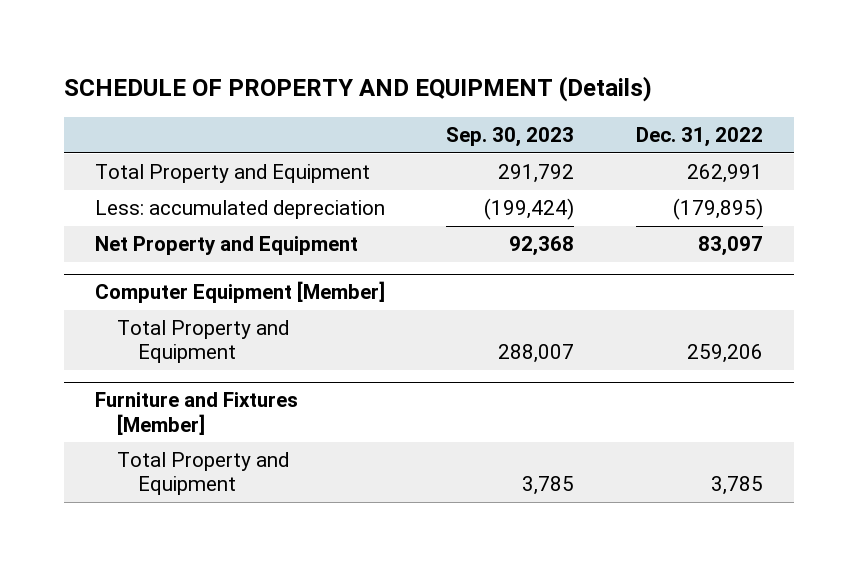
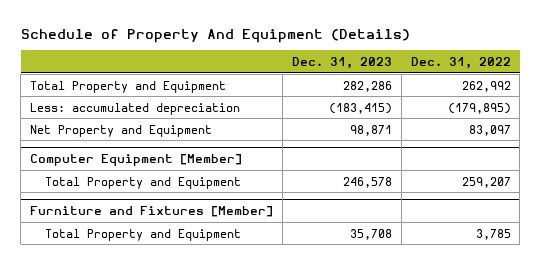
- SCHEDULE OF PROPERTY AND EQUIPMENT (Details)
+ Schedule of Property And Equipment (Details)
- | Sep. 30, 2023 | Dec. 31, 2022
+ | Dec. 31, 2023 | Dec. 31, 2022
- Total Property and Equipment | 291,792 | 262,991
+ Total Property and Equipment | 282,286 | 262,992
@ Computer Equipment [Member]
- Total Property and Equipment | 288,007 | 259,206
+ Total Property and Equipment | 246,578 | 259,207

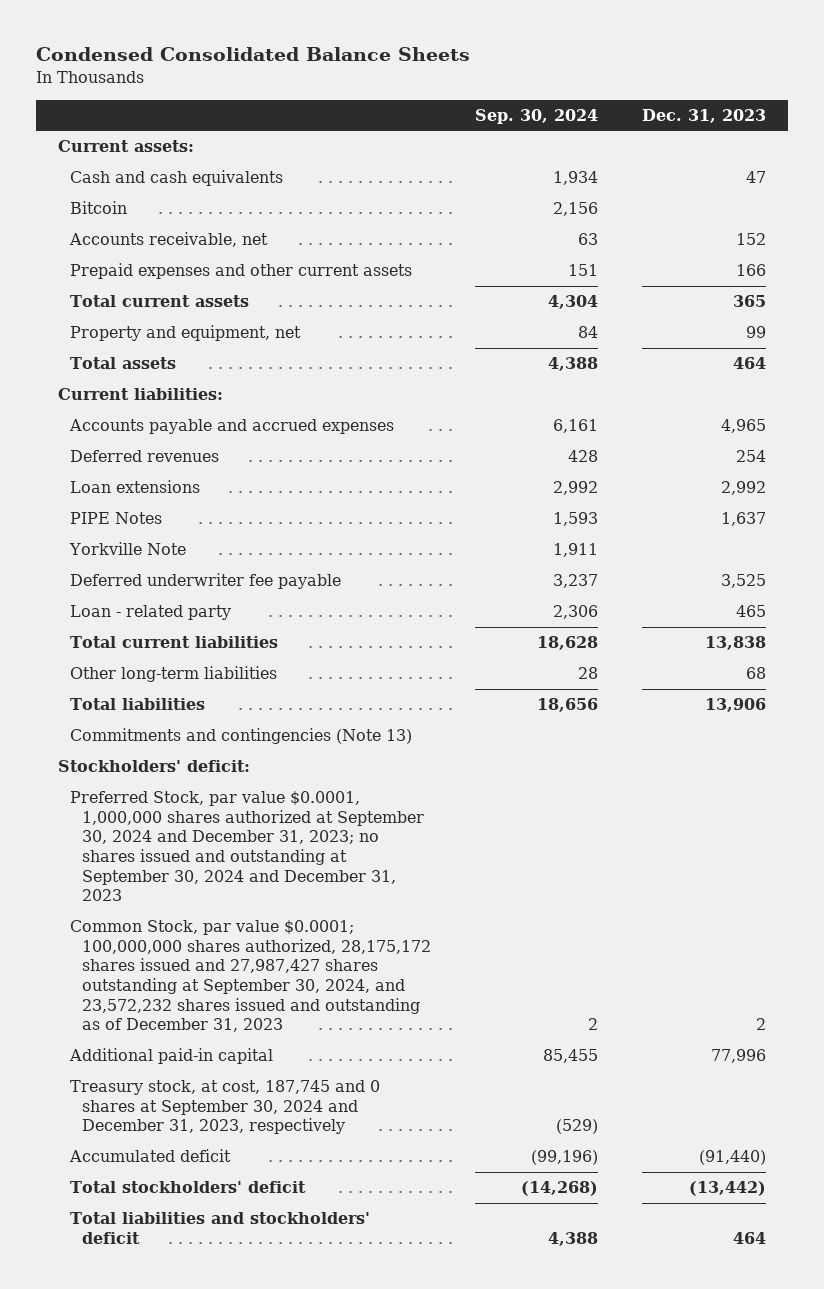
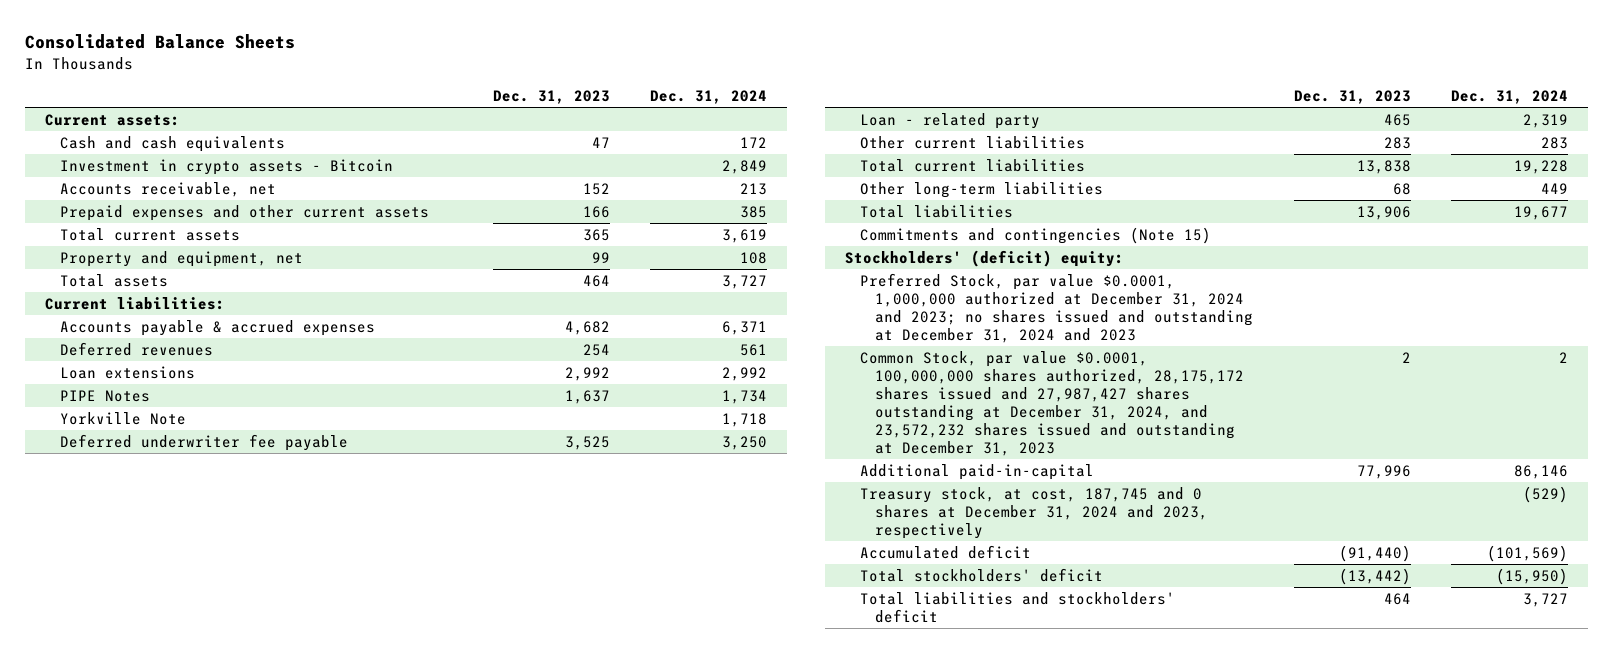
- Condensed Consolidated Balance Sheets
+ Consolidated Balance Sheets
- | Sep. 30, 2024 | Dec. 31, 2023
+ | Dec. 31, 2023 | Dec. 31, 2024
- Bitcoin | 2,156 |
+ Investment in crypto assets - Bitcoin | | 2,849
- Accounts payable and accrued expenses | 6,161 | 4,965
+ Accounts payable & accrued expenses | 4,682 | 6,371
+ Other current liabilities | 283 | 283
- Commitments and contingencies (Note 13)
- Stockholders' deficit:
- Preferred Stock, par value $0.0001, 1,000,000 shares authorized at September 30, 2024 and December 31, 2023; no shares issued and outstanding at September 30, 2024 and December 31, 2023
- Common Stock, par value $0.0001; 100,000,000 shares authorized, 28,175,172 shares issued and 27,987,427 shares outstanding at September 30, 2024, and 23,572,232 shares issued and outstanding as of December 31, 2023 | 2 | 2
- Additional paid-in capital | 85,455 | 77,996
- Treasury stock, at cost, 187,745 and 0 shares at September 30, 2024 and December 31, 2023, respectively | (529) |
+ Commitments and contingencies (Note 15)
+ Stockholders' (deficit) equity:
+ Preferred Stock, par value $0.0001, 1,000,000 authorized at December 31, 2024 and 2023; no shares issued and outstanding at December 31, 2024 and 2023
+ Common Stock, par value $0.0001, 100,000,000 shares authorized, 28,175,172 shares issued and 27,987,427 shares outstanding at December 31, 2024, and 23,572,232 shares issued and outstanding at December 31, 2023 | 2 | 2
+ Additional paid-in-capital | 77,996 | 86,146
+ Treasury stock, at cost, 187,745 and 0 shares at December 31, 2024 and 2023, respectively | | (529)

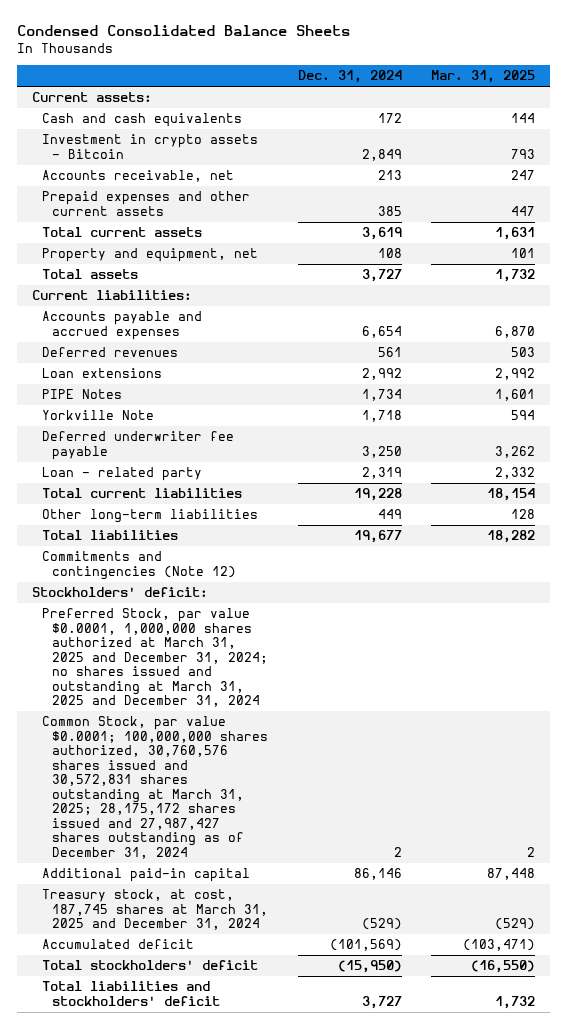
- Consolidated Balance Sheets
+ Condensed Consolidated Balance Sheets
- | Dec. 31, 2023 | Dec. 31, 2024
+ | Dec. 31, 2024 | Mar. 31, 2025
- Accounts payable & accrued expenses | 4,682 | 6,371
+ Accounts payable and accrued expenses | 6,654 | 6,870
- Other current liabilities | 283 | 283
- Commitments and contingencies (Note 15)
- Stockholders' (deficit) equity:
- Preferred Stock, par value $0.0001, 1,000,000 authorized at December 31, 2024 and 2023; no shares issued and outstanding at December 31, 2024 and 2023
- Common Stock, par value $0.0001, 100,000,000 shares authorized, 28,175,172 shares issued and 27,987,427 shares outstanding at December 31, 2024, and 23,572,232 shares issued and outstanding at December 31, 2023 | 2 | 2
- Additional paid-in-capital | 77,996 | 86,146
- Treasury stock, at cost, 187,745 and 0 shares at December 31, 2024 and 2023, respectively | | (529)
+ Commitments and contingencies (Note 12)
+ Stockholders' deficit:
+ Preferred Stock, par value $0.0001, 1,000,000 shares authorized at March 31, 2025 and December 31, 2024; no shares issued and outstanding at March 31, 2025 and December 31, 2024
+ Common Stock, par value $0.0001; 100,000,000 shares authorized, 30,760,576 shares issued and 30,572,831 shares outstanding at March 31, 2025; 28,175,172 shares issued and 27,987,427 shares outstanding as of December 31, 2024 | 2 | 2
+ Additional paid-in capital | 86,146 | 87,448
+ Treasury stock, at cost, 187,745 shares at March 31, 2025 and December 31, 2024 | (529) | (529)

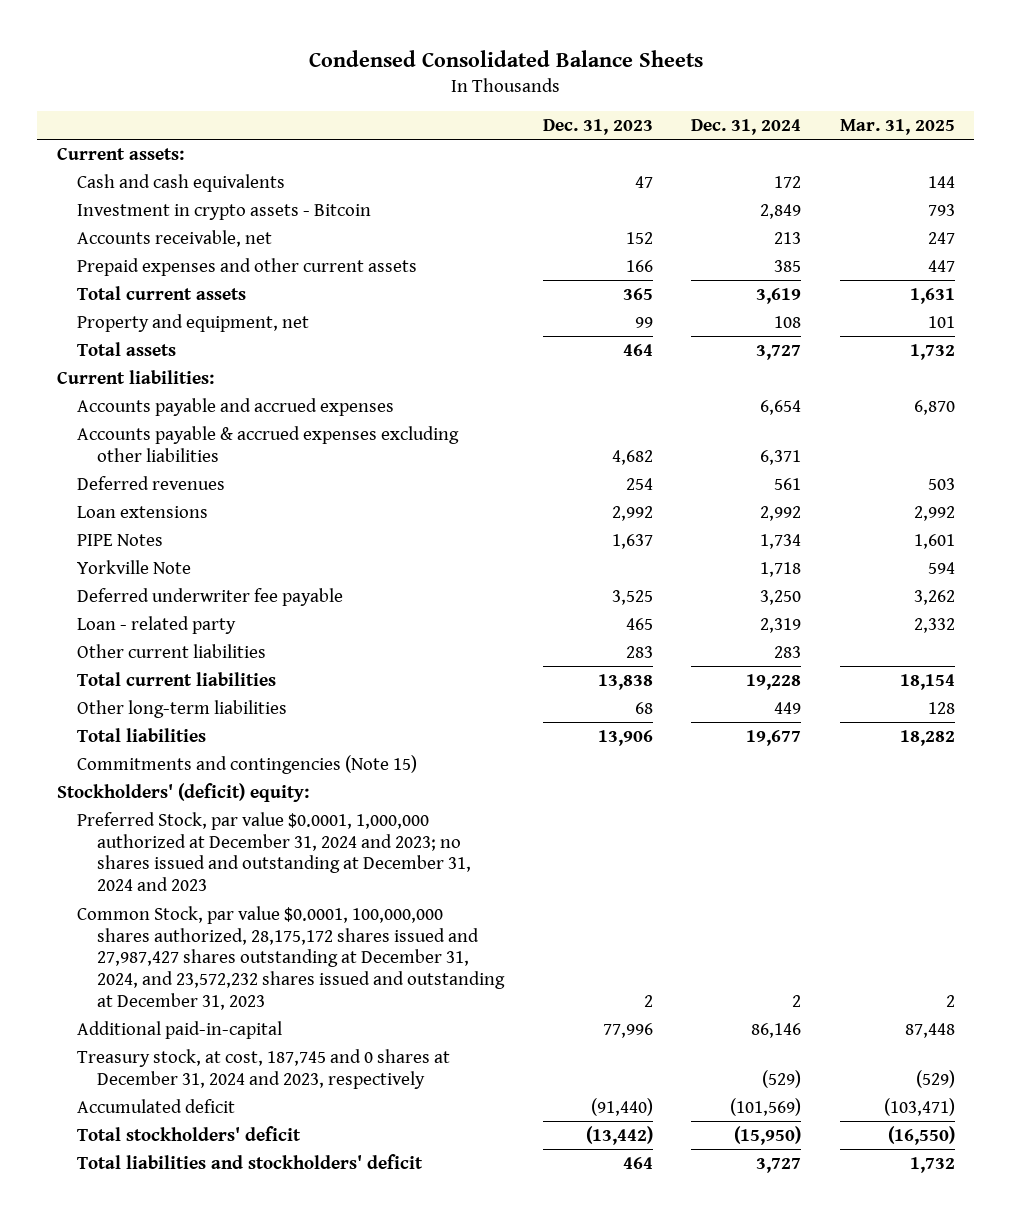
- | Dec. 31, 2024 | Mar. 31, 2025
+ | Dec. 31, 2023 | Dec. 31, 2024 | Mar. 31, 2025
+ Accounts payable & accrued expenses excluding other liabilities | 4,682 | 6,371 |
+ Other current liabilities | 283 | 283 |
- Commitments and contingencies (Note 12)
- Stockholders' deficit:
- Preferred Stock, par value $0.0001, 1,000,000 shares authorized at March 31, 2025 and December 31, 2024; no shares issued and outstanding at March 31, 2025 and December 31, 2024
- Common Stock, par value $0.0001; 100,000,000 shares authorized, 30,760,576 shares issued and 30,572,831 shares outstanding at March 31, 2025; 28,175,172 shares issued and 27,987,427 shares outstanding as of December 31, 2024 | 2 | 2
- Additional paid-in capital | 86,146 | 87,448
- Treasury stock, at cost, 187,745 shares at March 31, 2025 and December 31, 2024 | (529) | (529)
+ Commitments and contingencies (Note 15)
+ Stockholders' (deficit) equity:
+ Preferred Stock, par value $0.0001, 1,000,000 authorized at December 31, 2024 and 2023; no shares issued and outstanding at December 31, 2024 and 2023
+ Common Stock, par value $0.0001, 100,000,000 shares authorized, 28,175,172 shares issued and 27,987,427 shares outstanding at December 31, 2024, and 23,572,232 shares issued and outstanding at December 31, 2023 | 2 | 2 | 2
+ Additional paid-in-capital | 77,996 | 86,146 | 87,448
+ Treasury stock, at cost, 187,745 and 0 shares at December 31, 2024 and 2023, respectively | | (529) | (529)

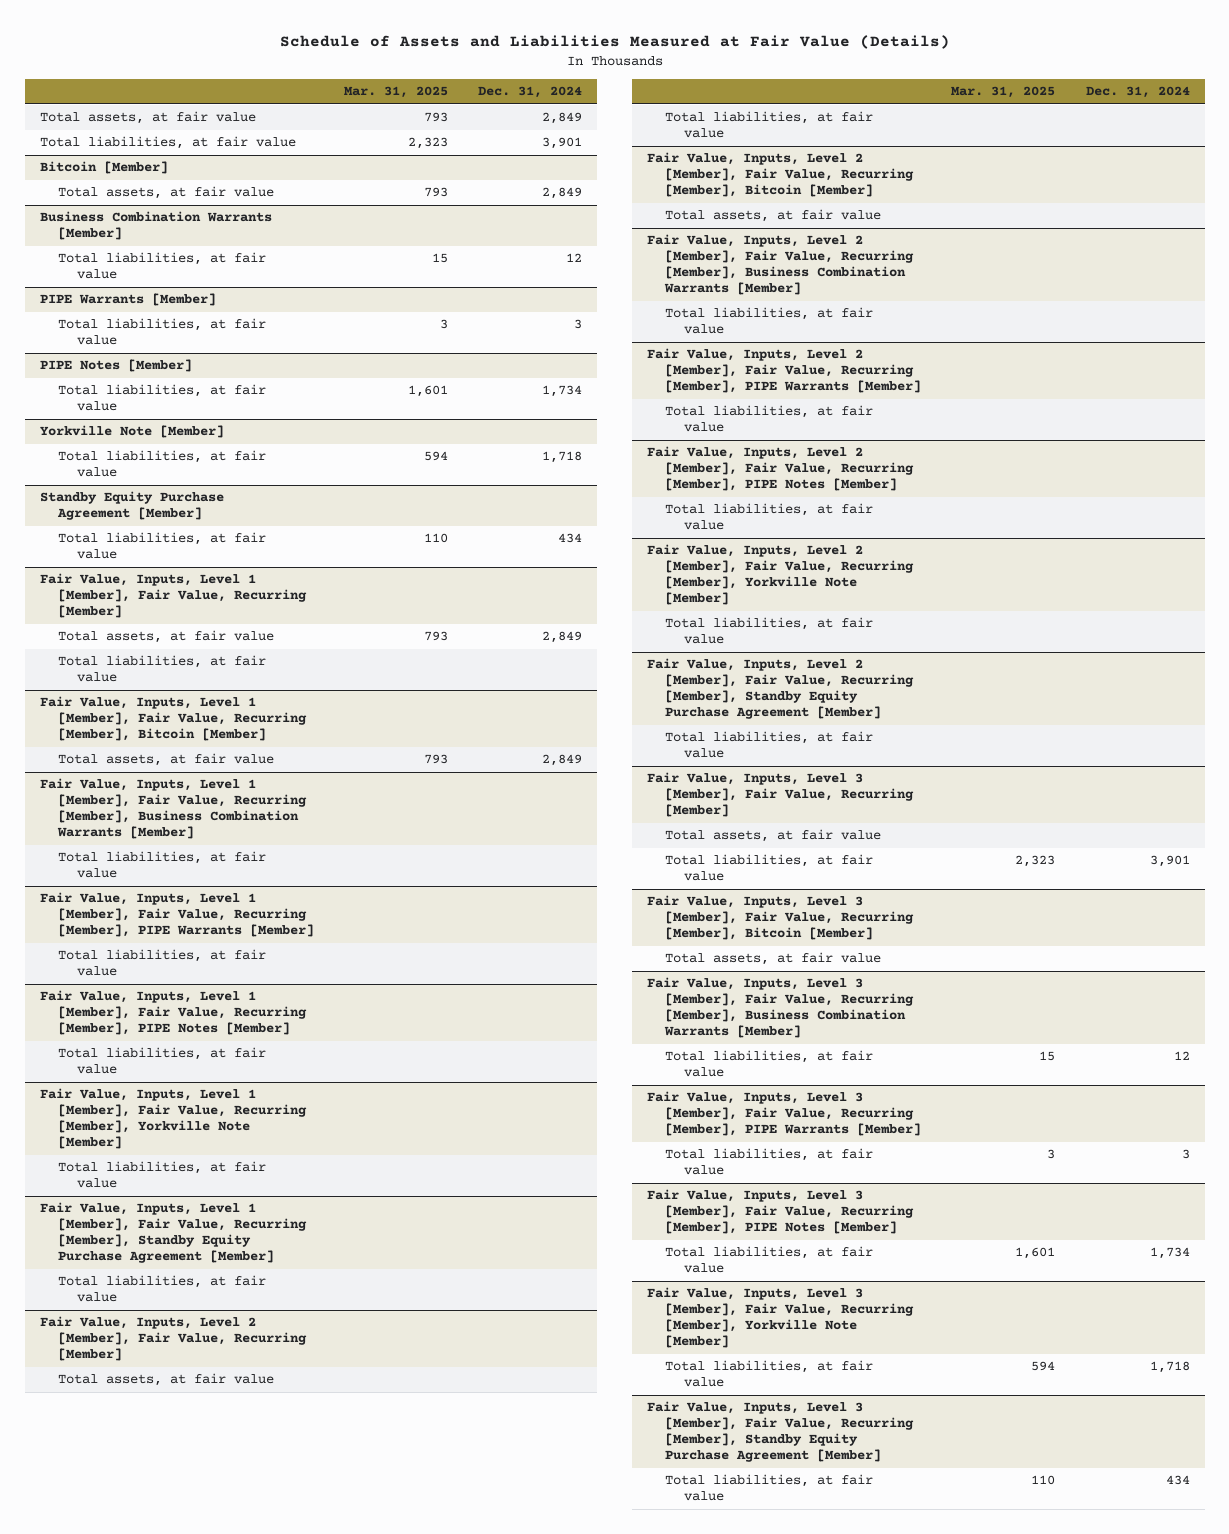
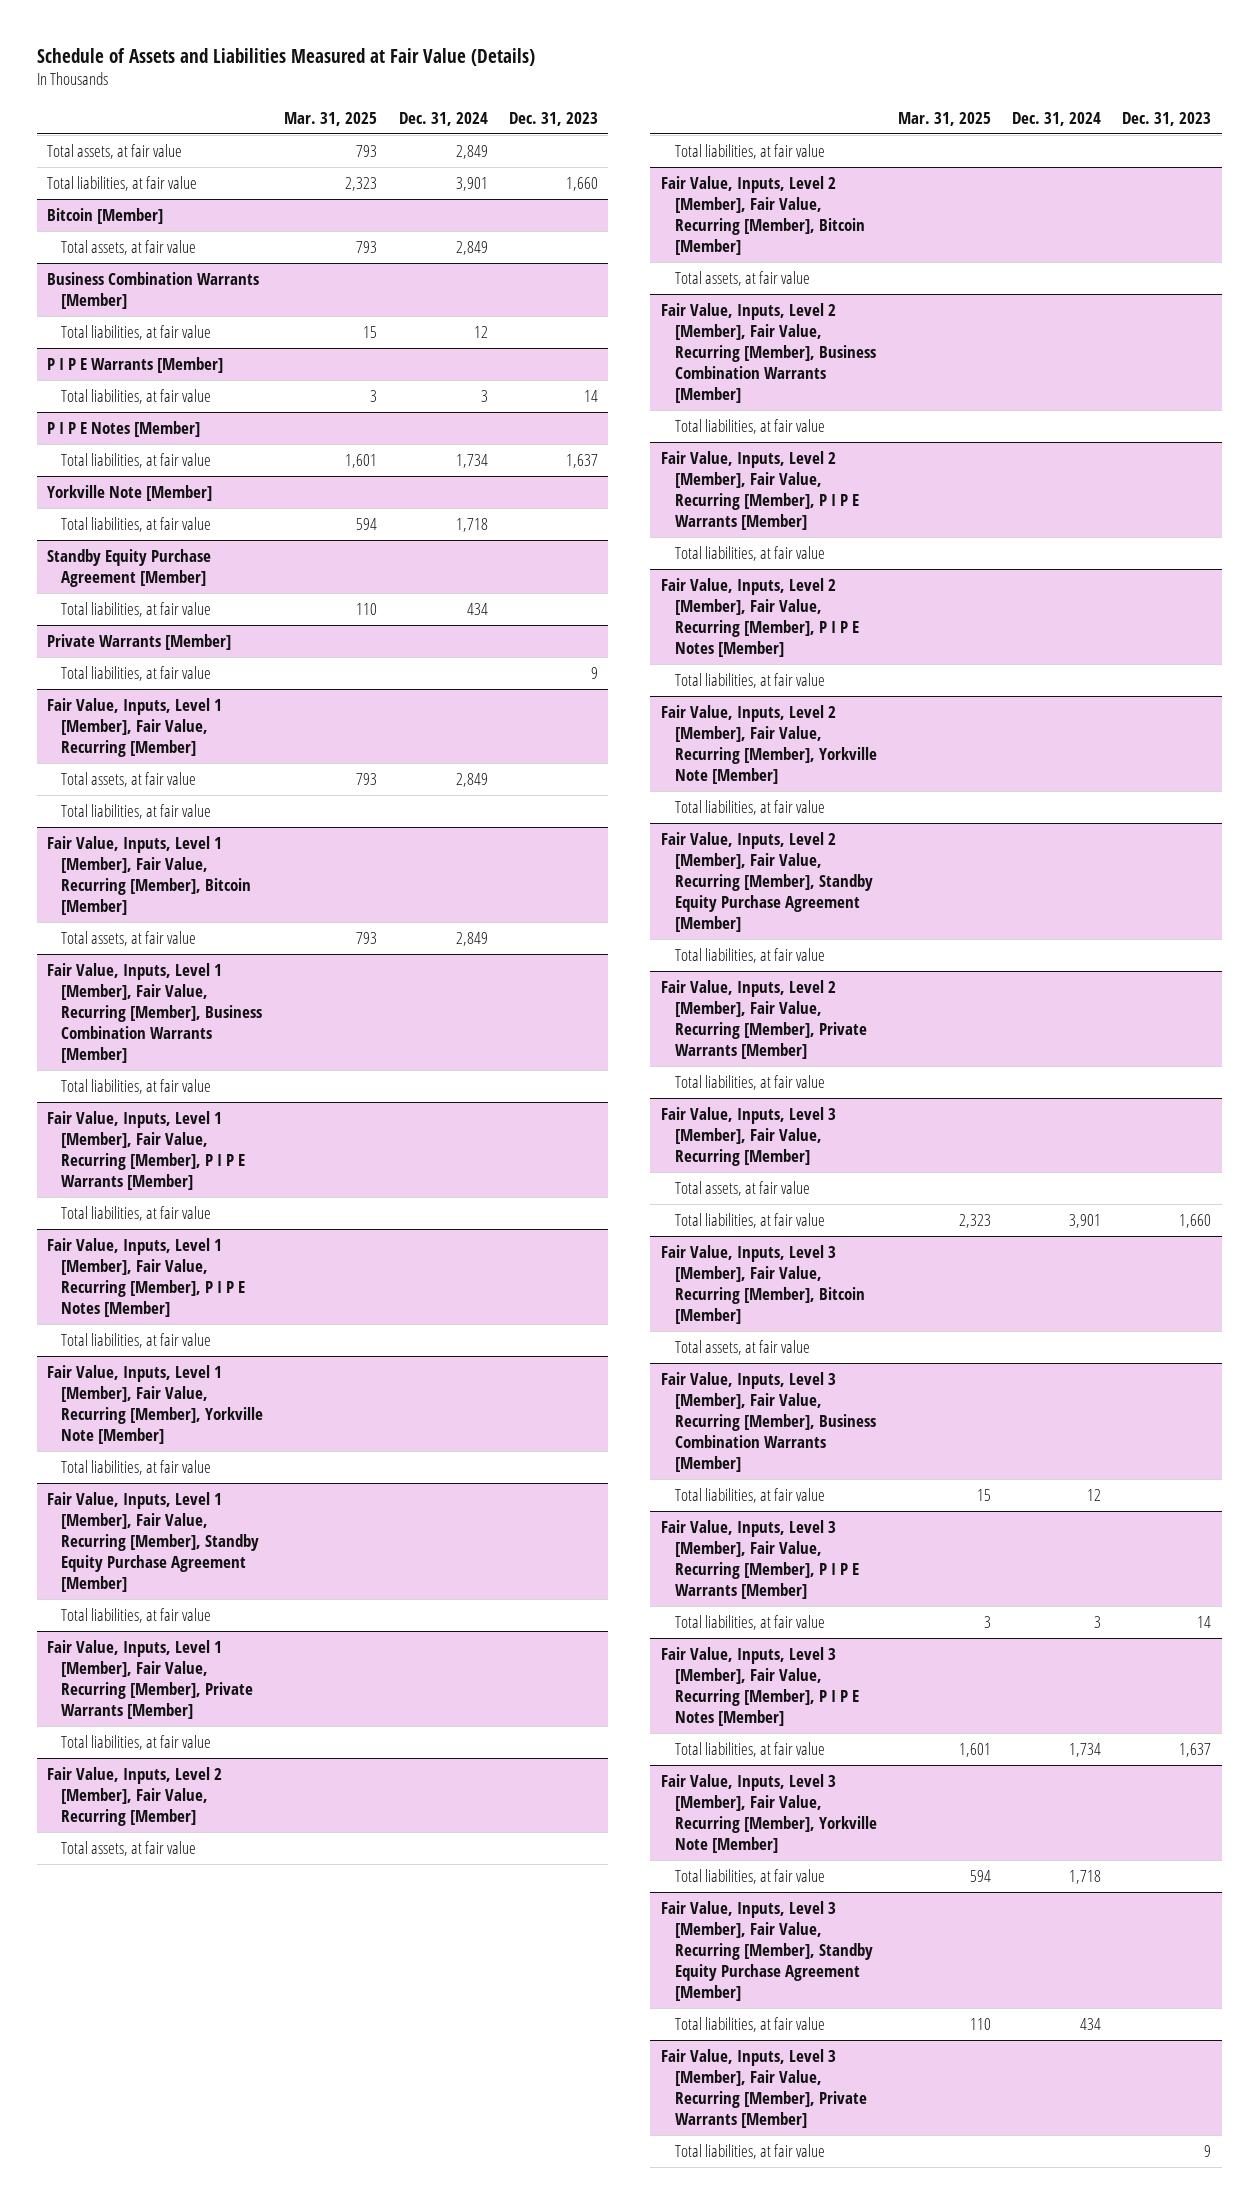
- | Mar. 31, 2025 | Dec. 31, 2024
+ | Mar. 31, 2025 | Dec. 31, 2024 | Dec. 31, 2023
- PIPE Warrants [Member]
+ P I P E Warrants [Member]
- PIPE Notes [Member]
+ P I P E Notes [Member]
+ Private Warrants [Member]
+ Total liabilities, at fair value | | | 9
- Fair Value, Inputs, Level 1 [Member], Fair Value, Recurring [Member], PIPE Warrants [Member]
+ Fair Value, Inputs, Level 1 [Member], Fair Value, Recurring [Member], P I P E Warrants [Member]
- Fair Value, Inputs, Level 1 [Member], Fair Value, Recurring [Member], PIPE Notes [Member]
+ Fair Value, Inputs, Level 1 [Member], Fair Value, Recurring [Member], P I P E Notes [Member]
+ Fair Value, Inputs, Level 1 [Member], Fair Value, Recurring [Member], Private Warrants [Member]
+ Total liabilities, at fair value
- Fair Value, Inputs, Level 2 [Member], Fair Value, Recurring [Member], PIPE Warrants [Member]
+ Fair Value, Inputs, Level 2 [Member], Fair Value, Recurring [Member], P I P E Warrants [Member]
- Fair Value, Inputs, Level 2 [Member], Fair Value, Recurring [Member], PIPE Notes [Member]
+ Fair Value, Inputs, Level 2 [Member], Fair Value, Recurring [Member], P I P E Notes [Member]
+ Fair Value, Inputs, Level 2 [Member], Fair Value, Recurring [Member], Private Warrants [Member]
+ Total liabilities, at fair value
- Fair Value, Inputs, Level 3 [Member], Fair Value, Recurring [Member], PIPE Warrants [Member]
+ Fair Value, Inputs, Level 3 [Member], Fair Value, Recurring [Member], P I P E Warrants [Member]
- Fair Value, Inputs, Level 3 [Member], Fair Value, Recurring [Member], PIPE Notes [Member]
+ Fair Value, Inputs, Level 3 [Member], Fair Value, Recurring [Member], P I P E Notes [Member]
+ Fair Value, Inputs, Level 3 [Member], Fair Value, Recurring [Member], Private Warrants [Member]
+ Total liabilities, at fair value | | | 9

